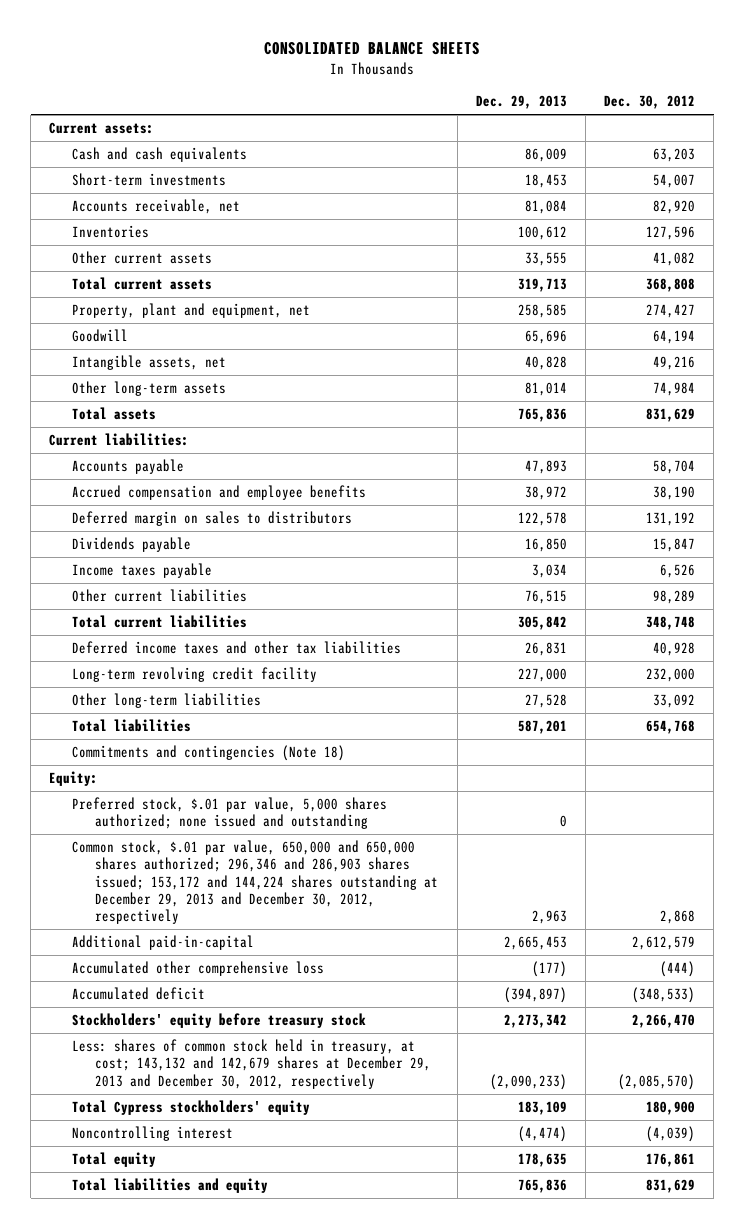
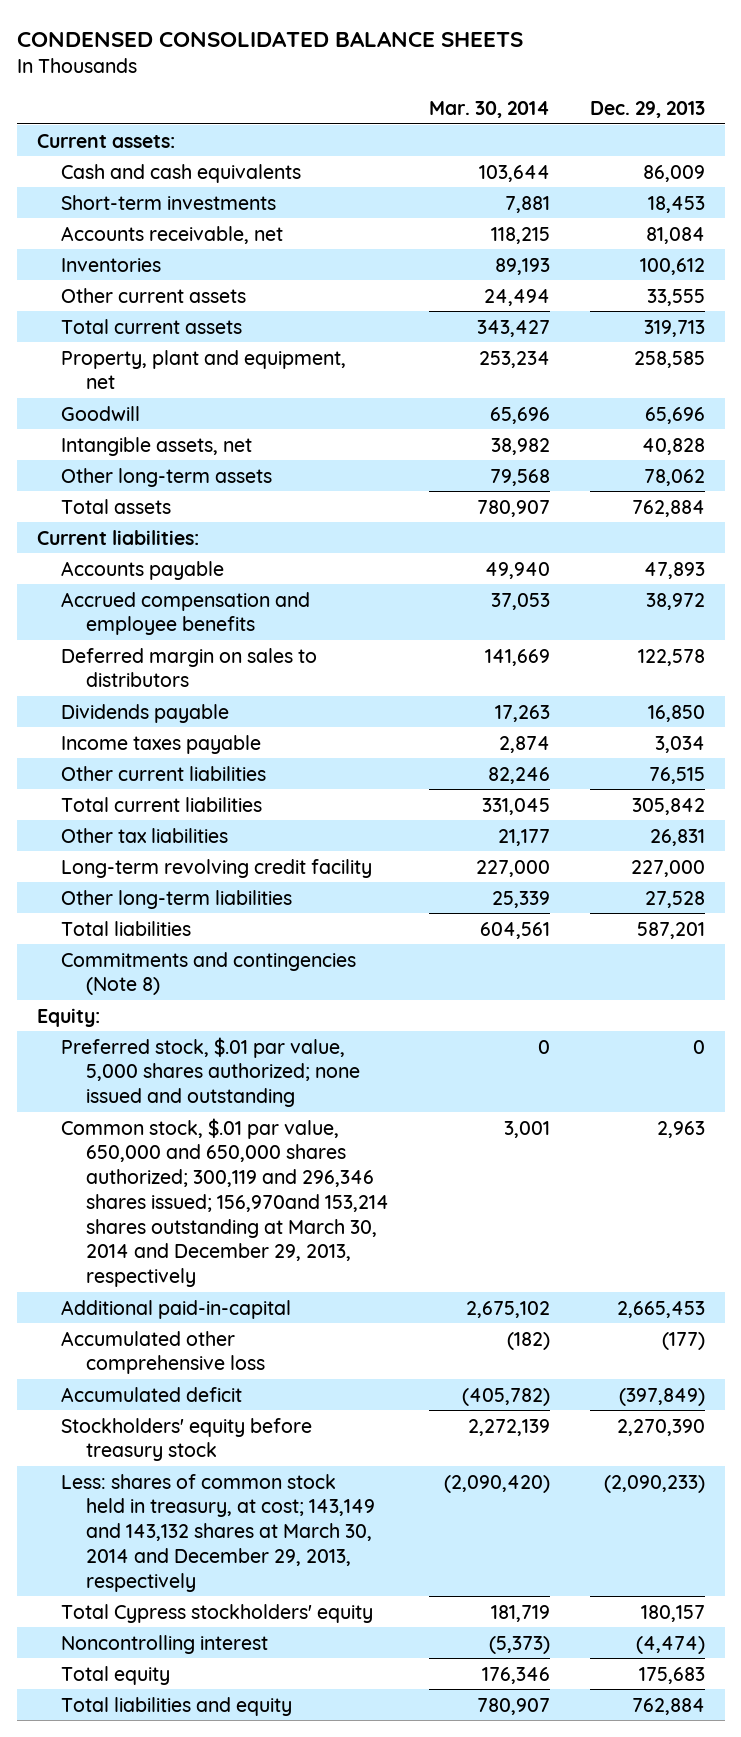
- CONSOLIDATED BALANCE SHEETS
+ CONDENSED CONSOLIDATED BALANCE SHEETS
- | Dec. 29, 2013 | Dec. 30, 2012
+ | Mar. 30, 2014 | Dec. 29, 2013
- Other long-term assets | 81,014 | 74,984
- Total assets | 765,836 | 831,629
+ Other long-term assets | 79,568 | 78,062
+ Total assets | 780,907 | 762,884
- Deferred income taxes and other tax liabilities | 26,831 | 40,928
+ Other tax liabilities | 21,177 | 26,831
- Commitments and contingencies (Note 18)
+ Commitments and contingencies (Note 8)
- Common stock, $.01 par value, 650,000 and 650,000 shares authorized; 296,346 and 286,903 shares issued; 153,172 and 144,224 shares outstanding at December 29, 2013 and December 30, 2012, respectively | 2,963 | 2,868
+ Common stock, $.01 par value, 650,000 and 650,000 shares authorized; 300,119 and 296,346 shares issued; 156,970and 153,214 shares outstanding at March 30, 2014 and December 29, 2013, respectively | 3,001 | 2,963
- Accumulated deficit | (394,897) | (348,533)
- Stockholders' equity before treasury stock | 2,273,342 | 2,266,470
- Less: shares of common stock held in treasury, at cost; 143,132 and 142,679 shares at December 29, 2013 and December 30, 2012, respectively | (2,090,233) | (2,085,570)
- Total Cypress stockholders' equity | 183,109 | 180,900
+ Accumulated deficit | (405,782) | (397,849)
+ Stockholders' equity before treasury stock | 2,272,139 | 2,270,390
+ Less: shares of common stock held in treasury, at cost; 143,149 and 143,132 shares at March 30, 2014 and December 29, 2013, respectively | (2,090,420) | (2,090,233)
+ Total Cypress stockholders' equity | 181,719 | 180,157
- Total equity | 178,635 | 176,861
- Total liabilities and equity | 765,836 | 831,629
+ Total equity | 176,346 | 175,683
+ Total liabilities and equity | 780,907 | 762,884

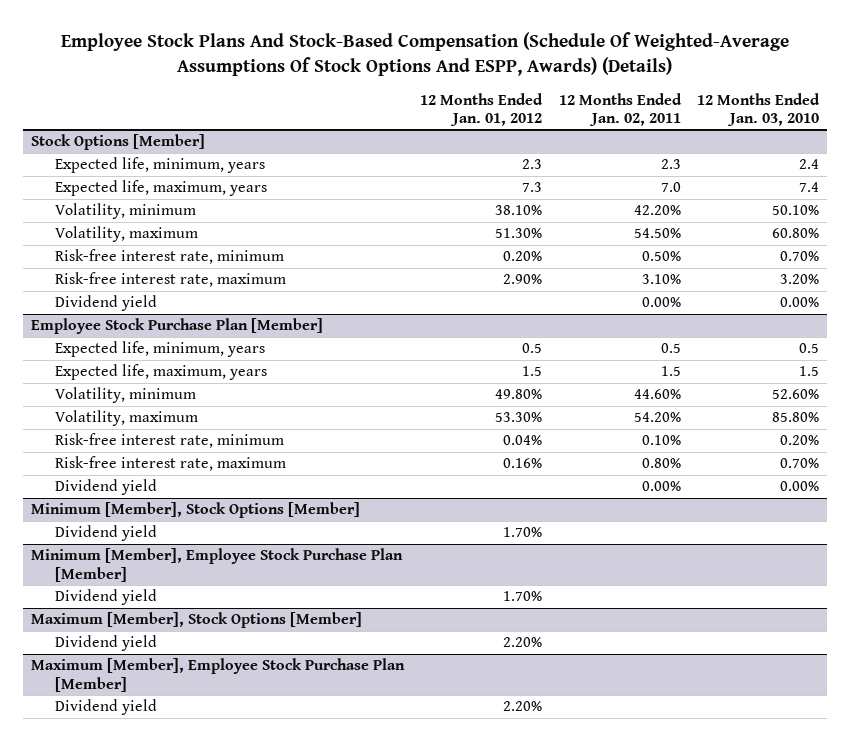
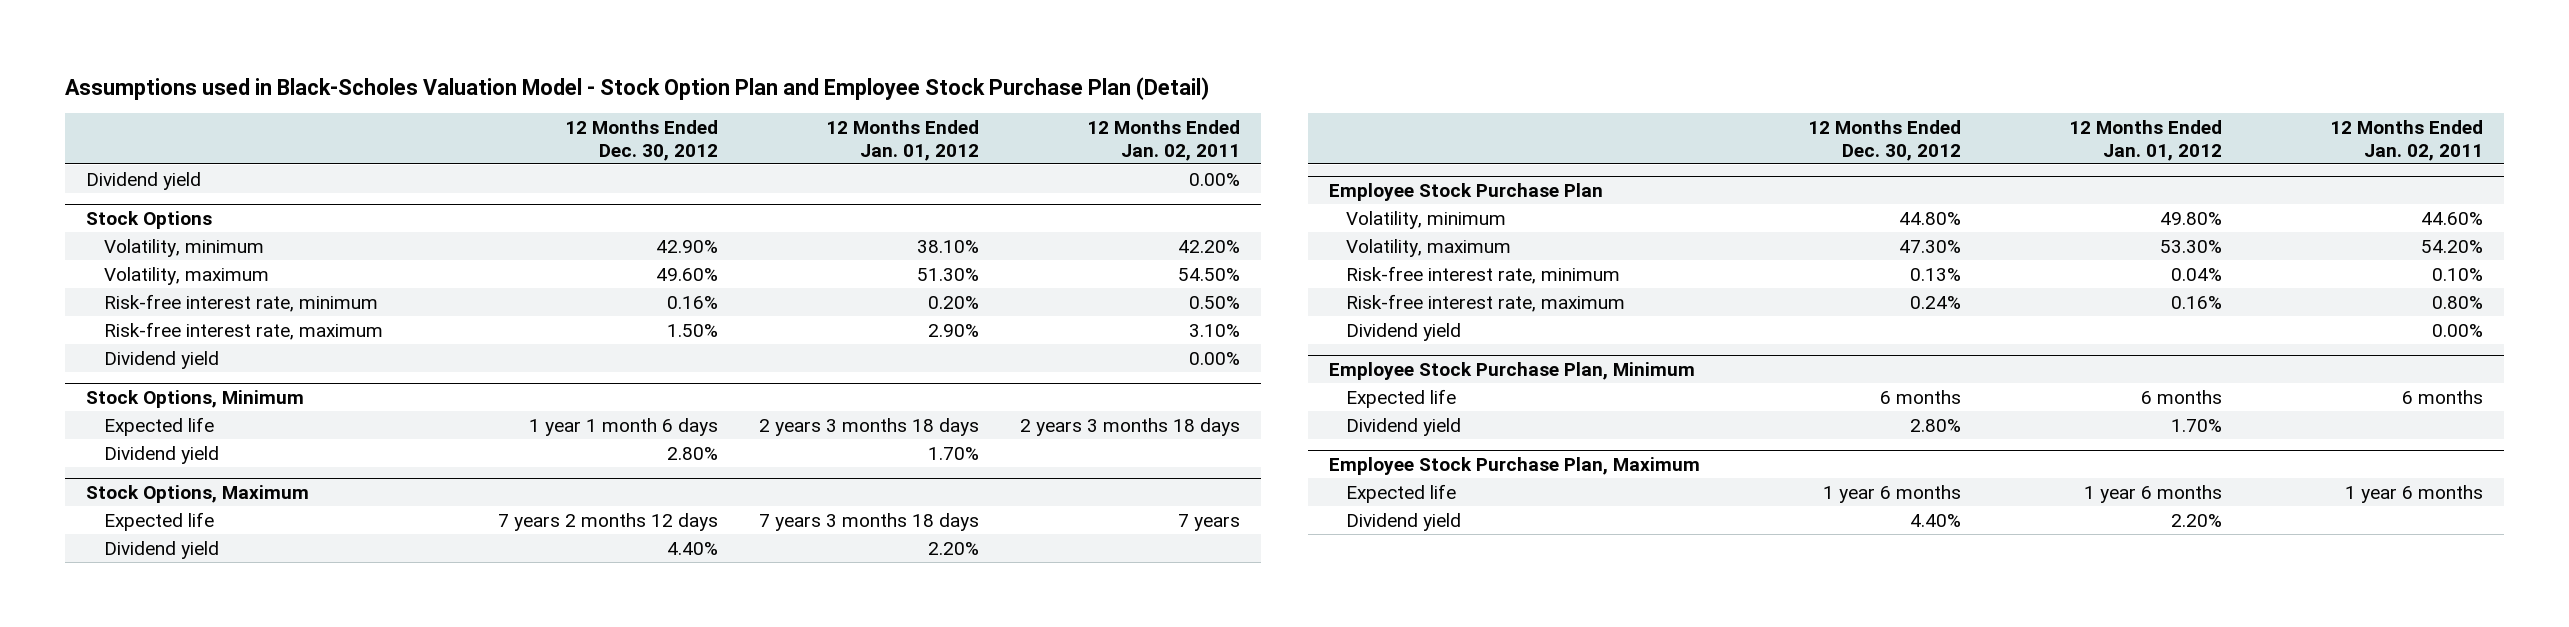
- Employee Stock Plans And Stock-Based Compensation (Schedule Of Weighted-Average Assumptions Of Stock Options And ESPP, Awards) (Details)
+ Assumptions used in Black-Scholes Valuation Model - Stock Option Plan and Employee Stock Purchase Plan (Detail)
- | 12 Months Ended Jan. 01, 2012 | 12 Months Ended Jan. 02, 2011 | 12 Months Ended Jan. 03, 2010
+ | 12 Months Ended Dec. 30, 2012 | 12 Months Ended Jan. 01, 2012 | 12 Months Ended Jan. 02, 2011
- Stock Options [Member]
- Expected life, minimum, years | 2.3 | 2.3 | 2.4
- Expected life, maximum, years | 7.3 | 7.0 | 7.4
+ Dividend yield | | | 0.00%
+ Stock Options
- Employee Stock Purchase Plan [Member]
- Expected life, minimum, years | 0.5 | 0.5 | 0.5
- Expected life, maximum, years | 1.5 | 1.5 | 1.5
+ Stock Options, Minimum
+ Expected life | 1 year 1 month 6 days | 2 years 3 months 18 days | 2 years 3 months 18 days
+ Dividend yield | 2.80% | 1.70% |
+ Stock Options, Maximum
+ Expected life | 7 years 2 months 12 days | 7 years 3 months 18 days | 7 years
+ Dividend yield | 4.40% | 2.20% |
+ Employee Stock Purchase Plan
- Minimum [Member], Stock Options [Member]
- Dividend yield | 1.70% | |
- Minimum [Member], Employee Stock Purchase Plan [Member]
+ Employee Stock Purchase Plan, Minimum
+ Expected life | 6 months | 6 months | 6 months
- Maximum [Member], Stock Options [Member]
- Dividend yield | 2.20% | |
- Maximum [Member], Employee Stock Purchase Plan [Member]
+ Employee Stock Purchase Plan, Maximum
+ Expected life | 1 year 6 months | 1 year 6 months | 1 year 6 months

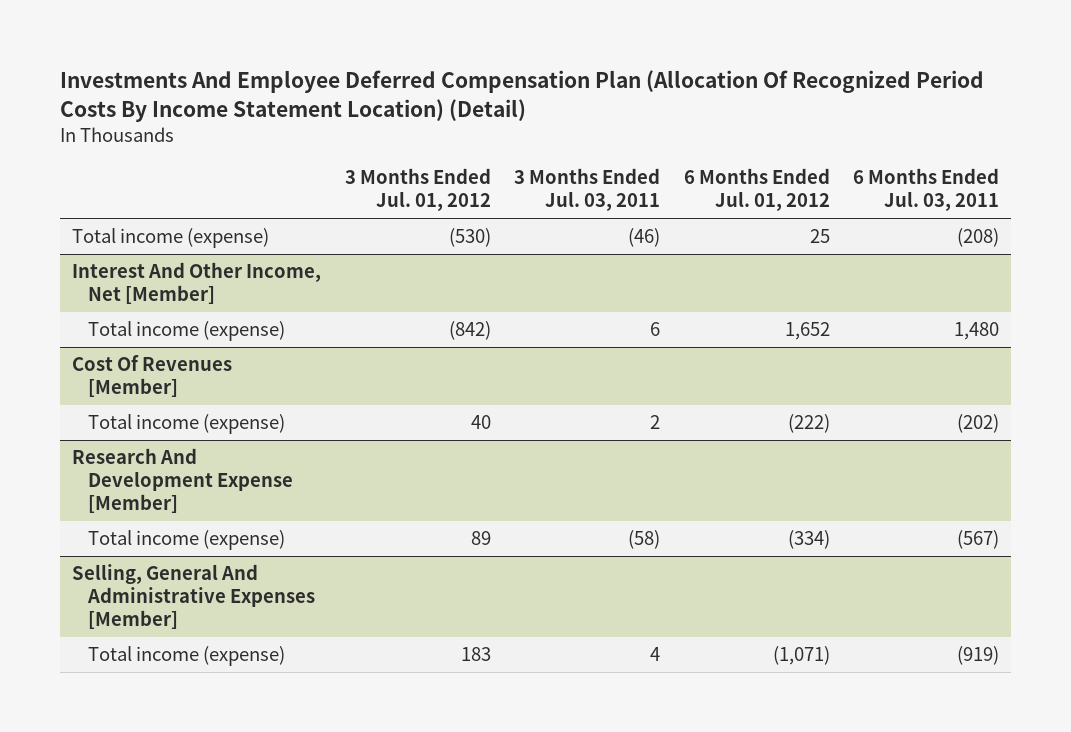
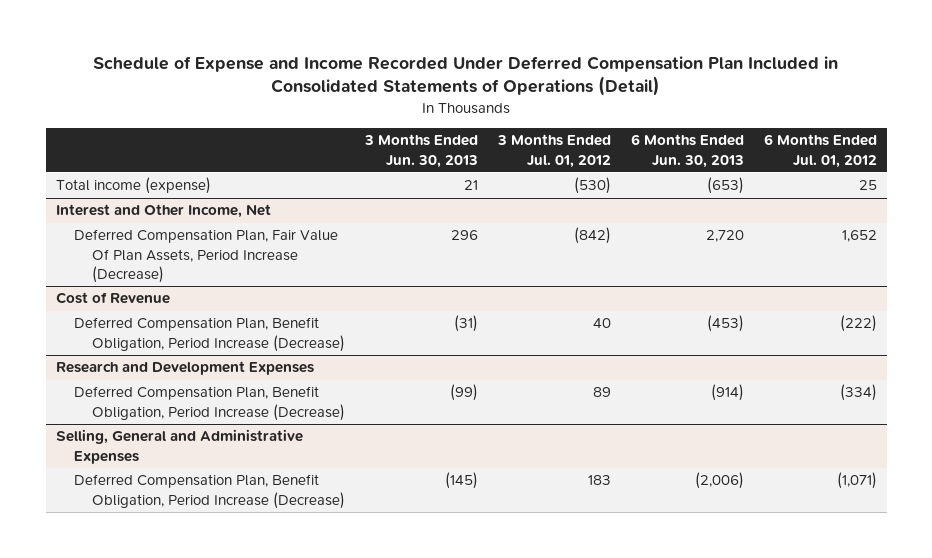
- Investments And Employee Deferred Compensation Plan (Allocation Of Recognized Period Costs By Income Statement Location) (Detail)
+ Schedule of Expense and Income Recorded Under Deferred Compensation Plan Included in Consolidated Statements of Operations (Detail)
- | 3 Months Ended Jul. 01, 2012 | 3 Months Ended Jul. 03, 2011 | 6 Months Ended Jul. 01, 2012 | 6 Months Ended Jul. 03, 2011
+ | 3 Months Ended Jun. 30, 2013 | 3 Months Ended Jul. 01, 2012 | 6 Months Ended Jun. 30, 2013 | 6 Months Ended Jul. 01, 2012
- Interest And Other Income, Net [Member]
- Total income (expense) | (842) | 6 | 1,652 | 1,480
- Cost Of Revenues [Member]
- Total income (expense) | 40 | 2 | (222) | (202)
- Research And Development Expense [Member]
- Total income (expense) | 89 | (58) | (334) | (567)
- Selling, General And Administrative Expenses [Member]
- Total income (expense) | 183 | 4 | (1,071) | (919)
+ Interest and Other Income, Net
+ Deferred Compensation Plan, Fair Value Of Plan Assets, Period Increase (Decrease) | 296 | (842) | 2,720 | 1,652
+ Cost of Revenue
+ Deferred Compensation Plan, Benefit Obligation, Period Increase (Decrease) | (31) | 40 | (453) | (222)
+ Research and Development Expenses
+ Deferred Compensation Plan, Benefit Obligation, Period Increase (Decrease) | (99) | 89 | (914) | (334)
+ Selling, General and Administrative Expenses
+ Deferred Compensation Plan, Benefit Obligation, Period Increase (Decrease) | (145) | 183 | (2,006) | (1,071)

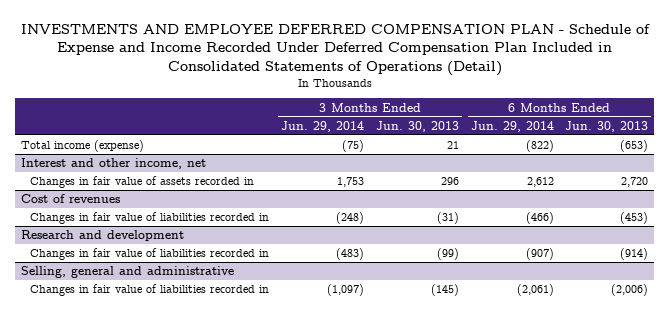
- Schedule of Expense and Income Recorded Under Deferred Compensation Plan Included in Consolidated Statements of Operations (Detail)
+ INVESTMENTS AND EMPLOYEE DEFERRED COMPENSATION PLAN - Schedule of Expense and Income Recorded Under Deferred Compensation Plan Included in Consolidated Statements of Operations (Detail)
- | 3 Months Ended Jun. 30, 2013 | 3 Months Ended Jul. 01, 2012 | 6 Months Ended Jun. 30, 2013 | 6 Months Ended Jul. 01, 2012
+ | 3 Months Ended Jun. 29, 2014 | 3 Months Ended Jun. 30, 2013 | 6 Months Ended Jun. 29, 2014 | 6 Months Ended Jun. 30, 2013
- Interest and Other Income, Net
- Deferred Compensation Plan, Fair Value Of Plan Assets, Period Increase (Decrease) | 296 | (842) | 2,720 | 1,652
- Cost of Revenue
- Deferred Compensation Plan, Benefit Obligation, Period Increase (Decrease) | (31) | 40 | (453) | (222)
- Research and Development Expenses
- Deferred Compensation Plan, Benefit Obligation, Period Increase (Decrease) | (99) | 89 | (914) | (334)
- Selling, General and Administrative Expenses
- Deferred Compensation Plan, Benefit Obligation, Period Increase (Decrease) | (145) | 183 | (2,006) | (1,071)
+ Interest and other income, net
+ Changes in fair value of assets recorded in | 1,753 | 296 | 2,612 | 2,720
+ Cost of revenues
+ Changes in fair value of liabilities recorded in | (248) | (31) | (466) | (453)
+ Research and development
+ Changes in fair value of liabilities recorded in | (483) | (99) | (907) | (914)
+ Selling, general and administrative
+ Changes in fair value of liabilities recorded in | (1,097) | (145) | (2,061) | (2,006)

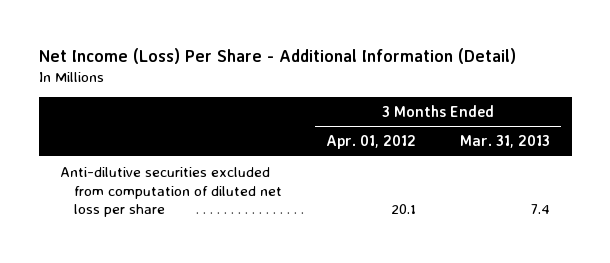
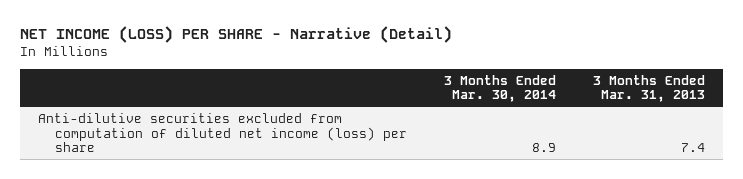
- Net Income (Loss) Per Share - Additional Information (Detail)
+ NET INCOME (LOSS) PER SHARE - Narrative (Detail)
- | 3 Months Ended Apr. 01, 2012 | 3 Months Ended Mar. 31, 2013
+ | 3 Months Ended Mar. 30, 2014 | 3 Months Ended Mar. 31, 2013
- Anti-dilutive securities excluded from computation of diluted net loss per share | 20.1 | 7.4
+ Anti-dilutive securities excluded from computation of diluted net income (loss) per share | 8.9 | 7.4

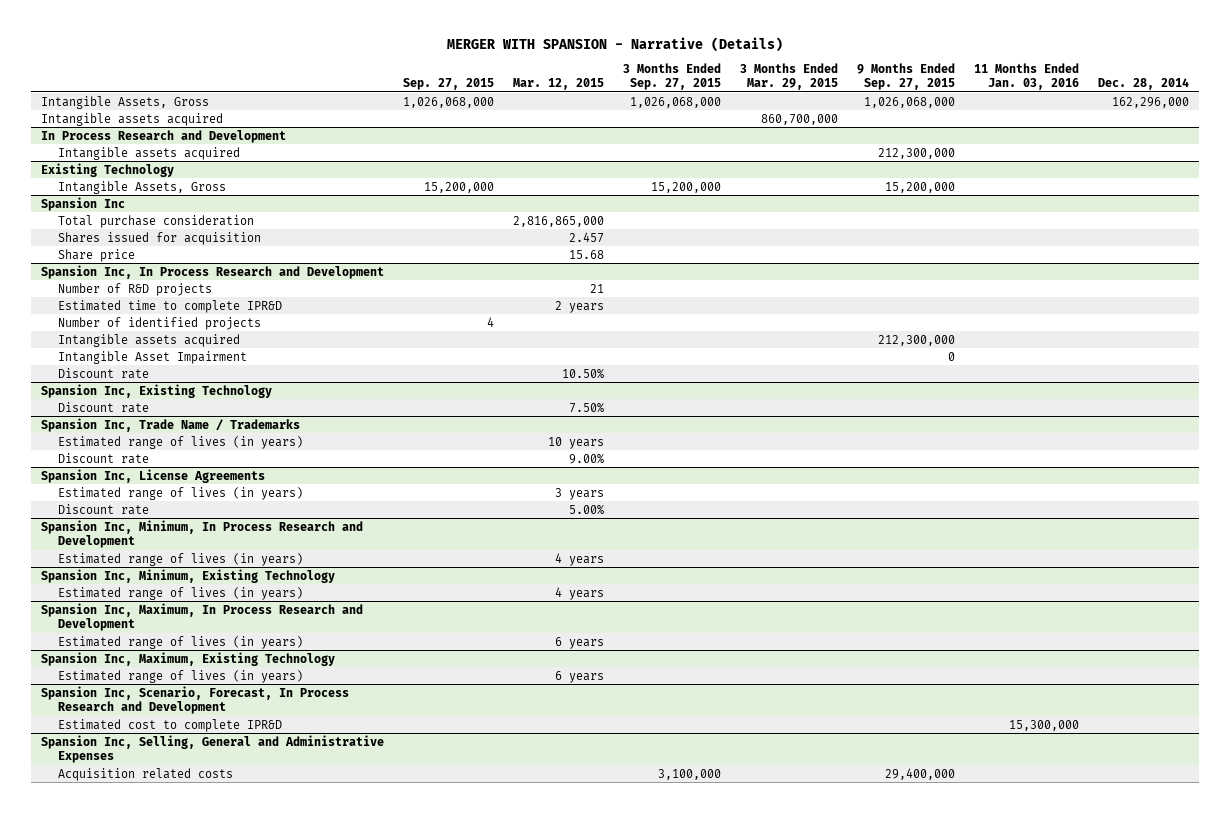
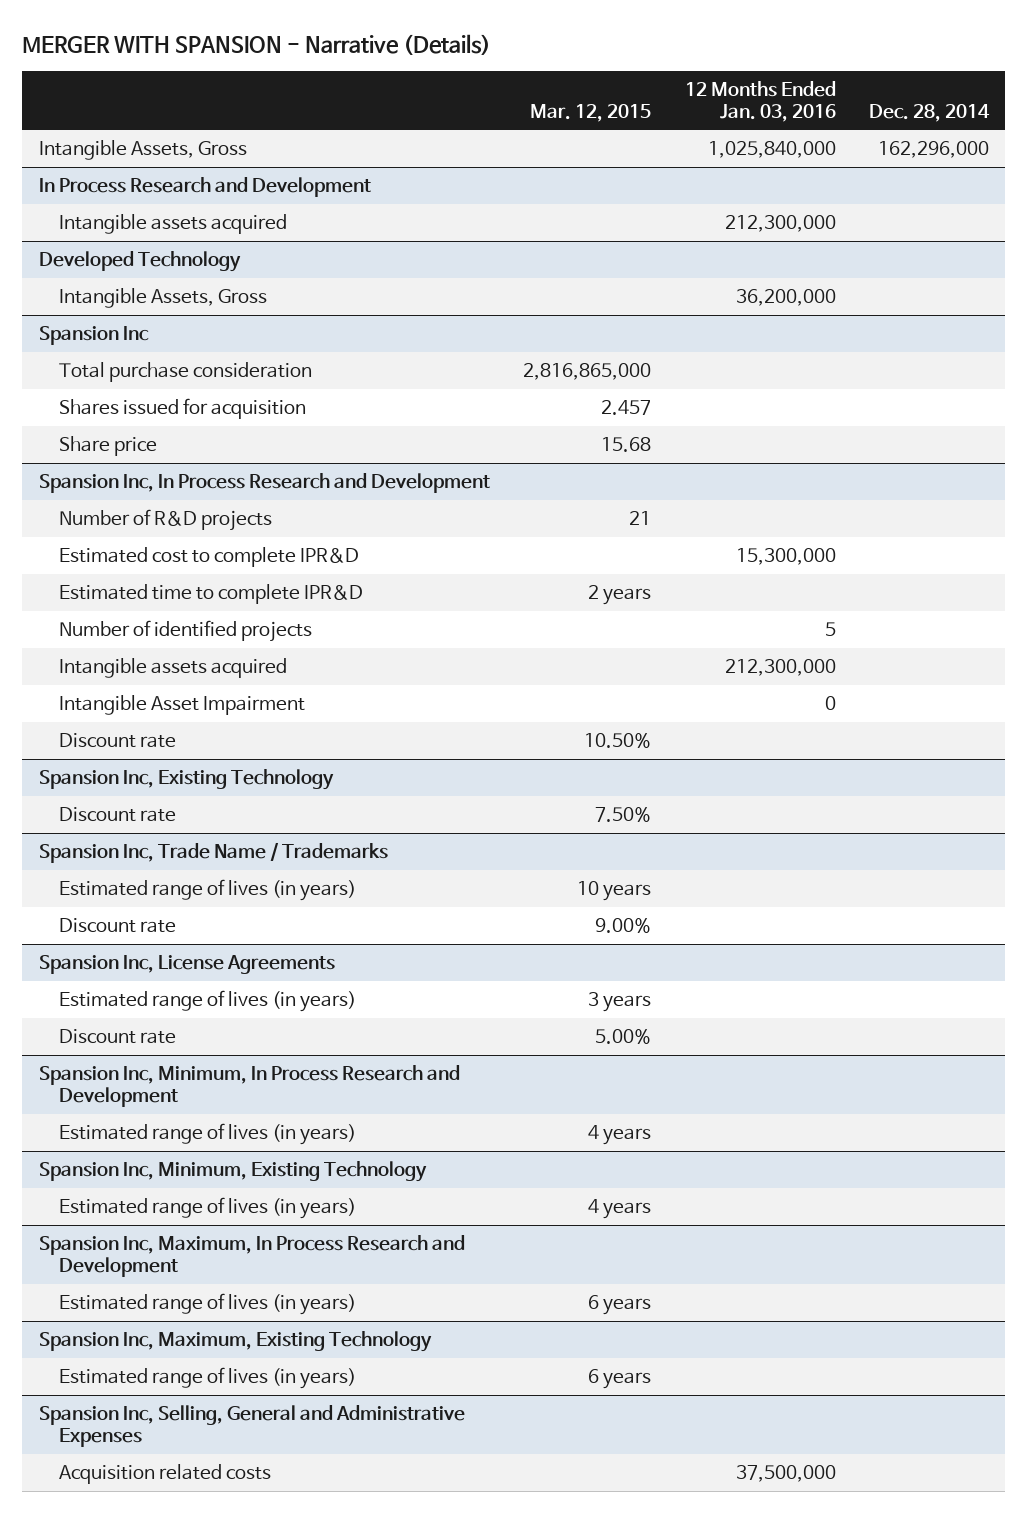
- | Sep. 27, 2015 | Mar. 12, 2015 | 3 Months Ended Sep. 27, 2015 | 3 Months Ended Mar. 29, 2015 | 9 Months Ended Sep. 27, 2015 | 11 Months Ended Jan. 03, 2016 | Dec. 28, 2014
+ | Mar. 12, 2015 | 12 Months Ended Jan. 03, 2016 | Dec. 28, 2014
- Intangible assets acquired | | | | 860,700,000 | | |
- Existing Technology
+ Developed Technology
@ Spansion Inc, In Process Research and Development
+ Estimated cost to complete IPR&D | | 15,300,000 |
- Spansion Inc, Scenario, Forecast, In Process Research and Development
- Estimated cost to complete IPR&D | | | | | | 15,300,000 |

